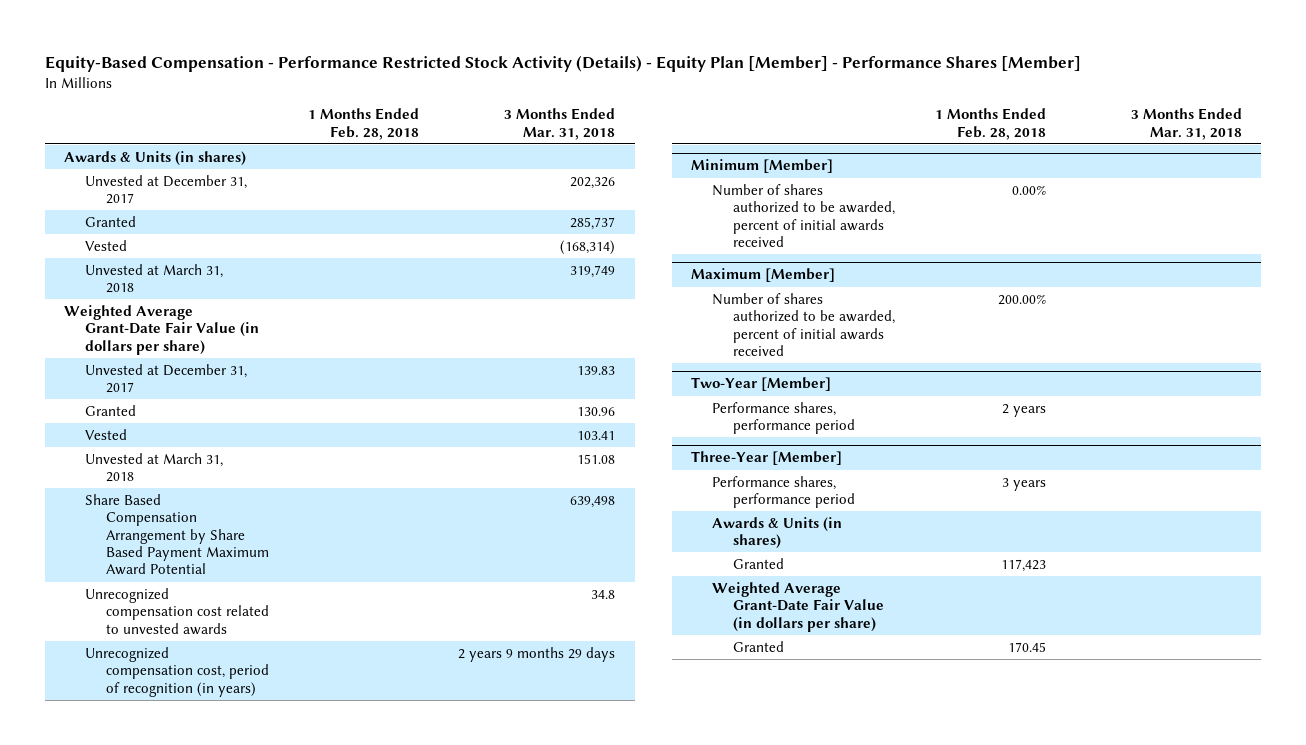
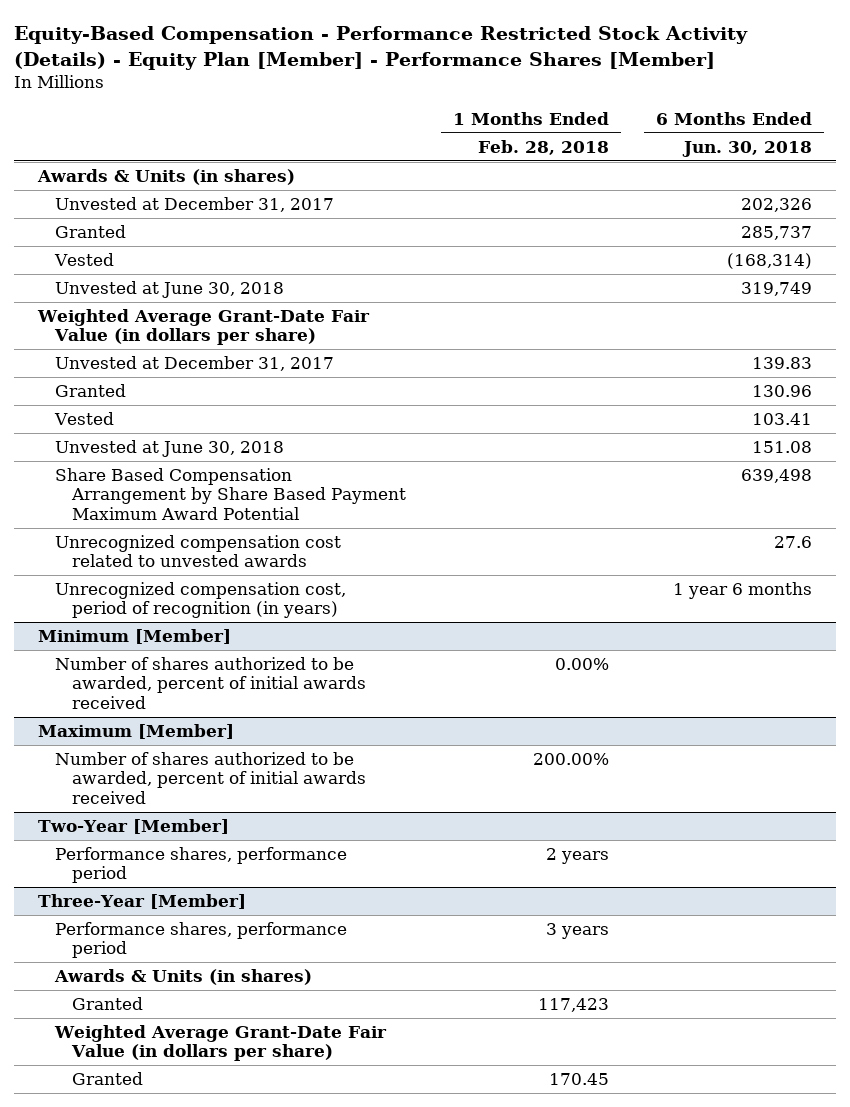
- | 1 Months Ended Feb. 28, 2018 | 3 Months Ended Mar. 31, 2018
+ | 1 Months Ended Feb. 28, 2018 | 6 Months Ended Jun. 30, 2018
- Unvested at March 31, 2018 | | 319,749
+ Unvested at June 30, 2018 | | 319,749
- Unvested at March 31, 2018 | | 151.08
+ Unvested at June 30, 2018 | | 151.08

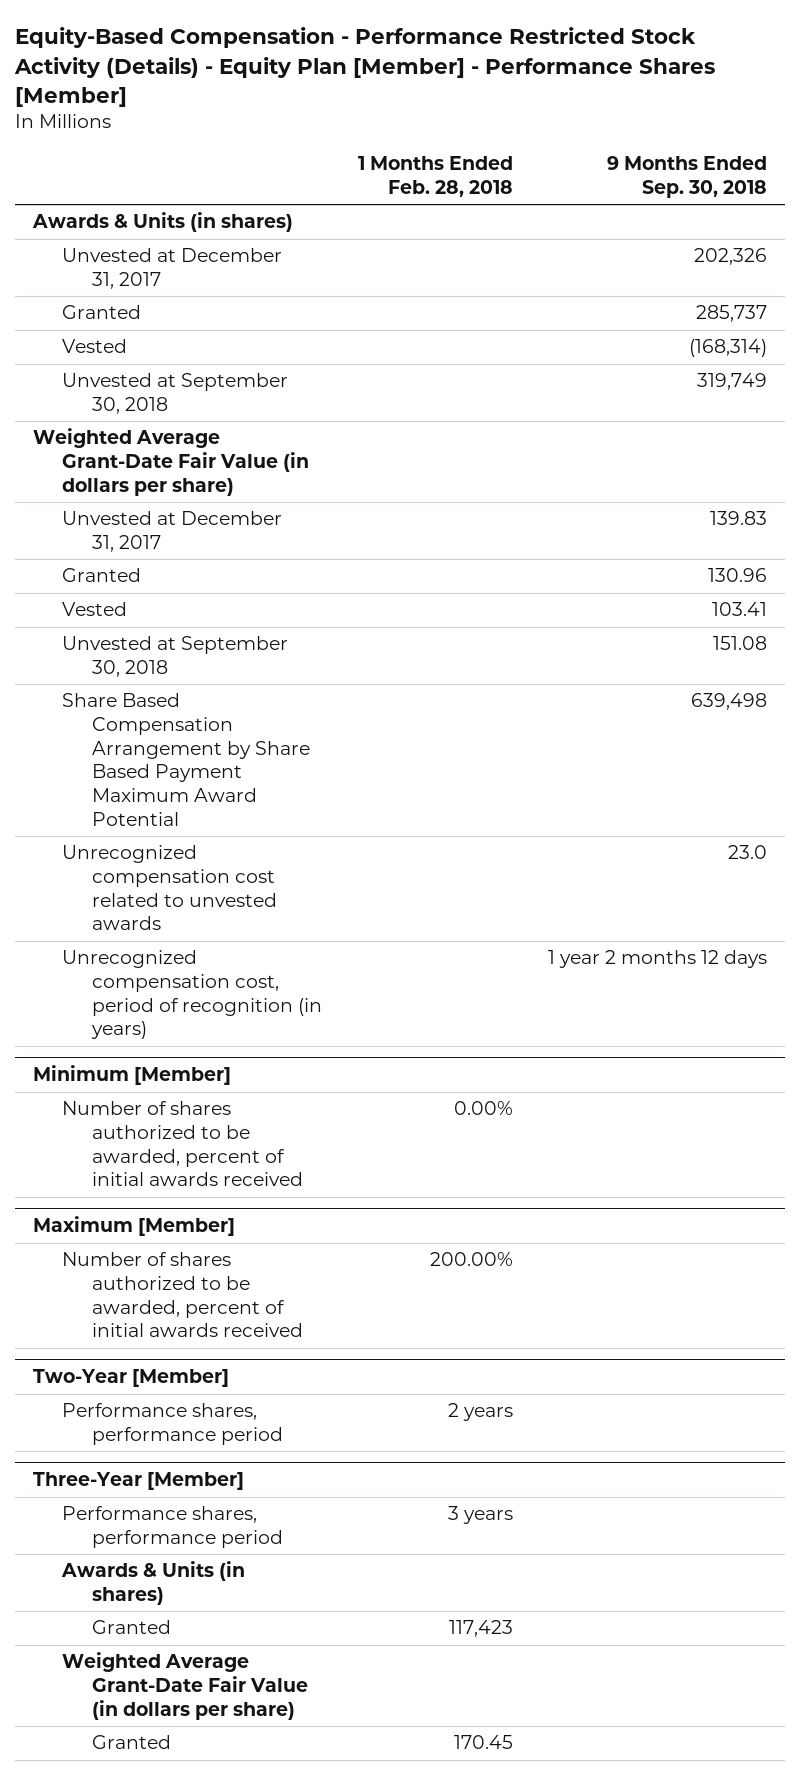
- | 1 Months Ended Feb. 28, 2018 | 6 Months Ended Jun. 30, 2018
+ | 1 Months Ended Feb. 28, 2018 | 9 Months Ended Sep. 30, 2018
- Unvested at June 30, 2018 | | 319,749
+ Unvested at September 30, 2018 | | 319,749
- Unvested at June 30, 2018 | | 151.08
+ Unvested at September 30, 2018 | | 151.08

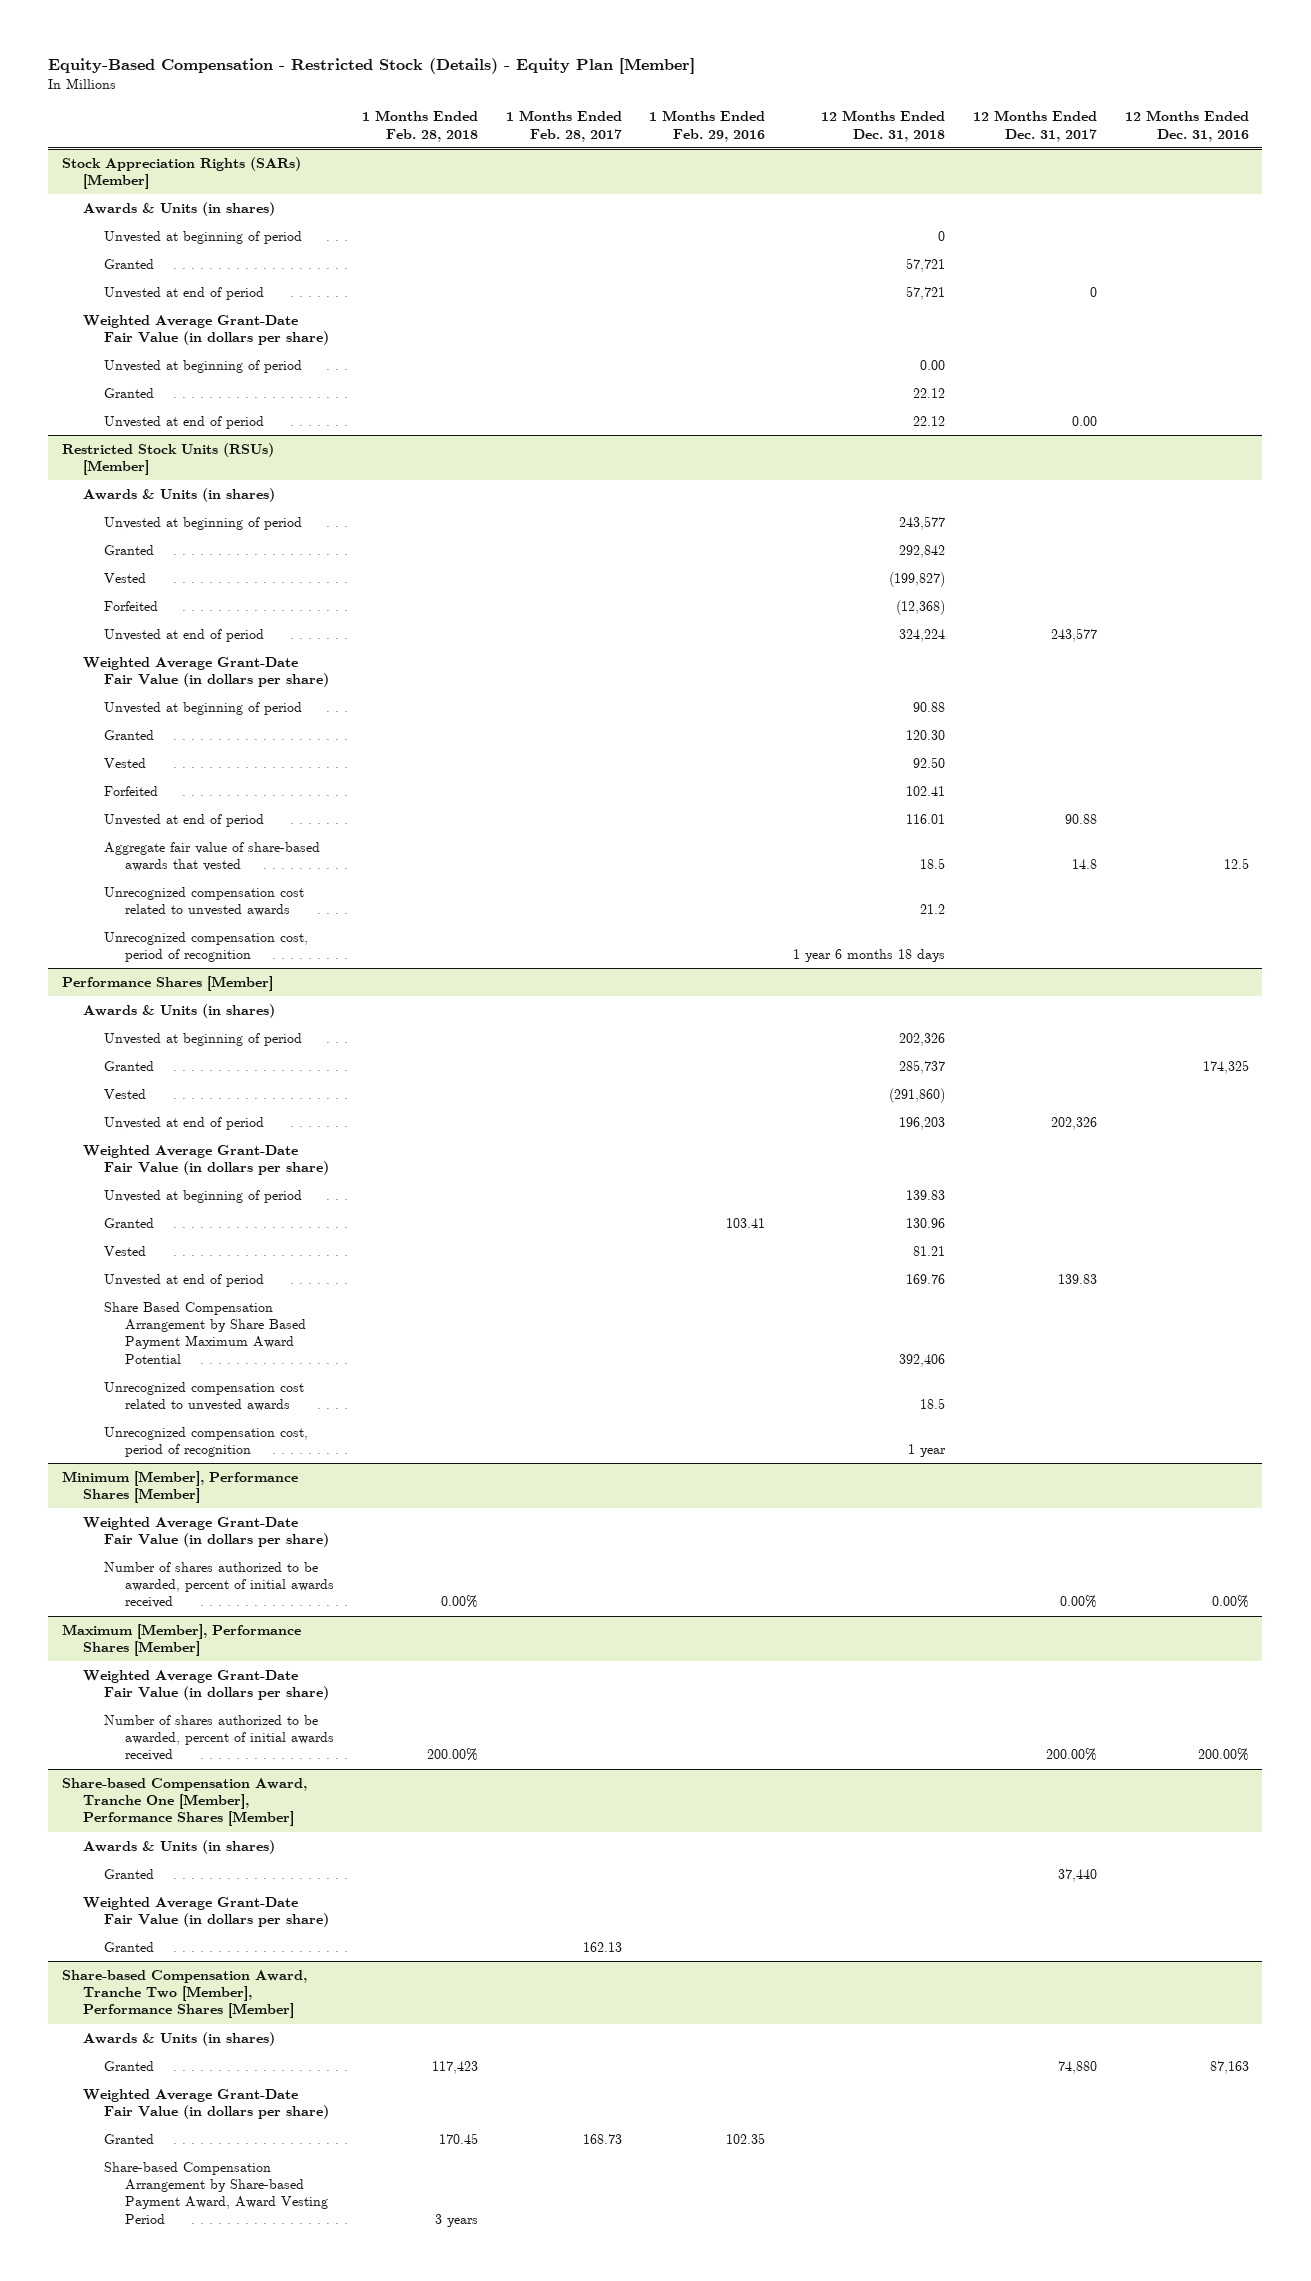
- Equity-Based Compensation - Performance Restricted Stock Activity (Details) - Equity Plan [Member] - Performance Shares [Member]
+ Equity-Based Compensation - Restricted Stock (Details) - Equity Plan [Member]
- | 1 Months Ended Feb. 28, 2018 | 9 Months Ended Sep. 30, 2018
+ | 1 Months Ended Feb. 28, 2018 | 1 Months Ended Feb. 28, 2017 | 1 Months Ended Feb. 29, 2016 | 12 Months Ended Dec. 31, 2018 | 12 Months Ended Dec. 31, 2017 | 12 Months Ended Dec. 31, 2016
- Awards & Units (in shares)
- Unvested at December 31, 2017 | | 202,326
- Granted | | 285,737
- Vested | | (168,314)
- Unvested at September 30, 2018 | | 319,749
- Weighted Average Grant-Date Fair Value (in dollars per share)
- Unvested at December 31, 2017 | | 139.83
- Granted | | 130.96
- Vested | | 103.41
- Unvested at September 30, 2018 | | 151.08
- Share Based Compensation Arrangement by Share Based Payment Maximum Award Potential | | 639,498
- Unrecognized compensation cost related to unvested awards | | 23.0
- Unrecognized compensation cost, period of recognition (in years) | | 1 year 2 months 12 days
- Minimum [Member]
+ Stock Appreciation Rights (SARs) [Member]
+ Awards & Units (in shares)
+ Unvested at beginning of period | | | | 0 | |
+ Granted | | | | 57,721 | |
+ Unvested at end of period | | | | 57,721 | 0 |
+ Weighted Average Grant-Date Fair Value (in dollars per share)
+ Unvested at beginning of period | | | | 0.00 | |
+ Granted | | | | 22.12 | |
+ Unvested at end of period | | | | 22.12 | 0.00 |
+ Restricted Stock Units (RSUs) [Member]
+ Awards & Units (in shares)
+ Unvested at beginning of period | | | | 243,577 | |
+ Granted | | | | 292,842 | |
+ Vested | | | | (199,827) | |
+ Forfeited | | | | (12,368) | |
+ Unvested at end of period | | | | 324,224 | 243,577 |
+ Weighted Average Grant-Date Fair Value (in dollars per share)
+ Unvested at beginning of period | | | | 90.88 | |
+ Granted | | | | 120.30 | |
+ Vested | | | | 92.50 | |
+ Forfeited | | | | 102.41 | |
+ Unvested at end of period | | | | 116.01 | 90.88 |
+ Aggregate fair value of share-based awards that vested | | | | 18.5 | 14.8 | 12.5
+ Unrecognized compensation cost related to unvested awards | | | | 21.2 | |
+ Unrecognized compensation cost, period of recognition | | | | 1 year 6 months 18 days | |
+ Performance Shares [Member]
+ Awards & Units (in shares)
+ Unvested at beginning of period | | | | 202,326 | |
+ Granted | | | | 285,737 | | 174,325
+ Vested | | | | (291,860) | |
+ Unvested at end of period | | | | 196,203 | 202,326 |
+ Weighted Average Grant-Date Fair Value (in dollars per share)
+ Unvested at beginning of period | | | | 139.83 | |
+ Granted | | | 103.41 | 130.96 | |
+ Vested | | | | 81.21 | |
+ Unvested at end of period | | | | 169.76 | 139.83 |
+ Share Based Compensation Arrangement by Share Based Payment Maximum Award Potential | | | | 392,406 | |
+ Unrecognized compensation cost related to unvested awards | | | | 18.5 | |
+ Unrecognized compensation cost, period of recognition | | | | 1 year | |
+ Minimum [Member], Performance Shares [Member]
+ Weighted Average Grant-Date Fair Value (in dollars per share)
- Maximum [Member]
+ Maximum [Member], Performance Shares [Member]
+ Weighted Average Grant-Date Fair Value (in dollars per share)
- Two-Year [Member]
- Performance shares, performance period | 2 years |
- Three-Year [Member]
- Performance shares, performance period | 3 years |
+ Share-based Compensation Award, Tranche One [Member], Performance Shares [Member]
+ Awards & Units (in shares)
+ Granted | | | | | 37,440 |
+ Weighted Average Grant-Date Fair Value (in dollars per share)
+ Granted | | 162.13 | | | |
+ Share-based Compensation Award, Tranche Two [Member], Performance Shares [Member]
+ Share-based Compensation Arrangement by Share-based Payment Award, Award Vesting Period | 3 years | | | | |

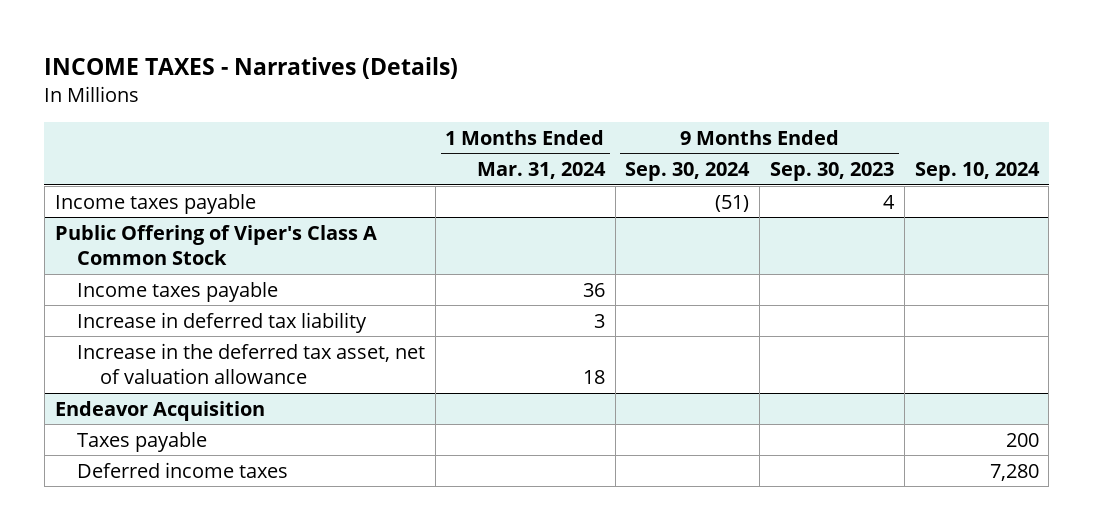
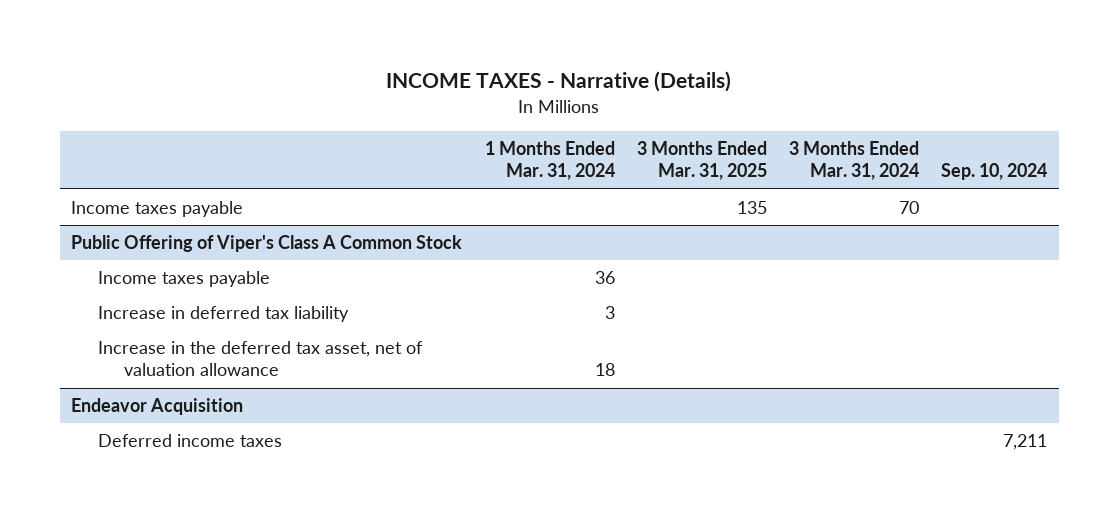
- INCOME TAXES - Narratives (Details)
+ INCOME TAXES - Narrative (Details)
- | 1 Months Ended Mar. 31, 2024 | 9 Months Ended Sep. 30, 2024 | 9 Months Ended Sep. 30, 2023 | Sep. 10, 2024
+ | 1 Months Ended Mar. 31, 2024 | 3 Months Ended Mar. 31, 2025 | 3 Months Ended Mar. 31, 2024 | Sep. 10, 2024
@ Endeavor Acquisition
- Taxes payable | | | | 200
- Deferred income taxes | | | | 7,280
+ Deferred income taxes | | | | 7,211

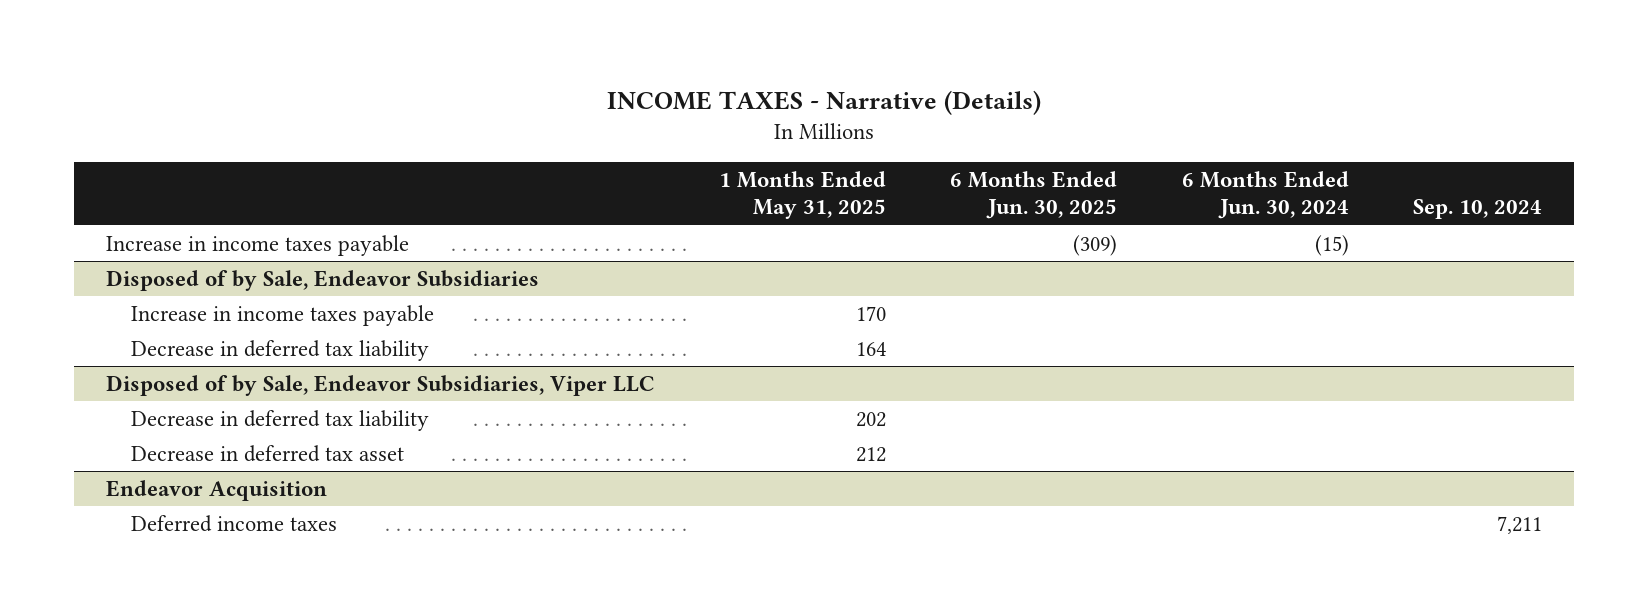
- | 1 Months Ended Mar. 31, 2024 | 3 Months Ended Mar. 31, 2025 | 3 Months Ended Mar. 31, 2024 | Sep. 10, 2024
+ | 1 Months Ended May 31, 2025 | 6 Months Ended Jun. 30, 2025 | 6 Months Ended Jun. 30, 2024 | Sep. 10, 2024
- Income taxes payable | | 135 | 70 |
- Public Offering of Viper's Class A Common Stock
- Income taxes payable | 36 | | |
- Increase in deferred tax liability | 3 | | |
- Increase in the deferred tax asset, net of valuation allowance | 18 | | |
+ Increase in income taxes payable | | (309) | (15) |
+ Disposed of by Sale, Endeavor Subsidiaries
+ Increase in income taxes payable | 170 | | |
+ Decrease in deferred tax liability | 164 | | |
+ Disposed of by Sale, Endeavor Subsidiaries, Viper LLC
+ Decrease in deferred tax liability | 202 | | |
+ Decrease in deferred tax asset | 212 | | |

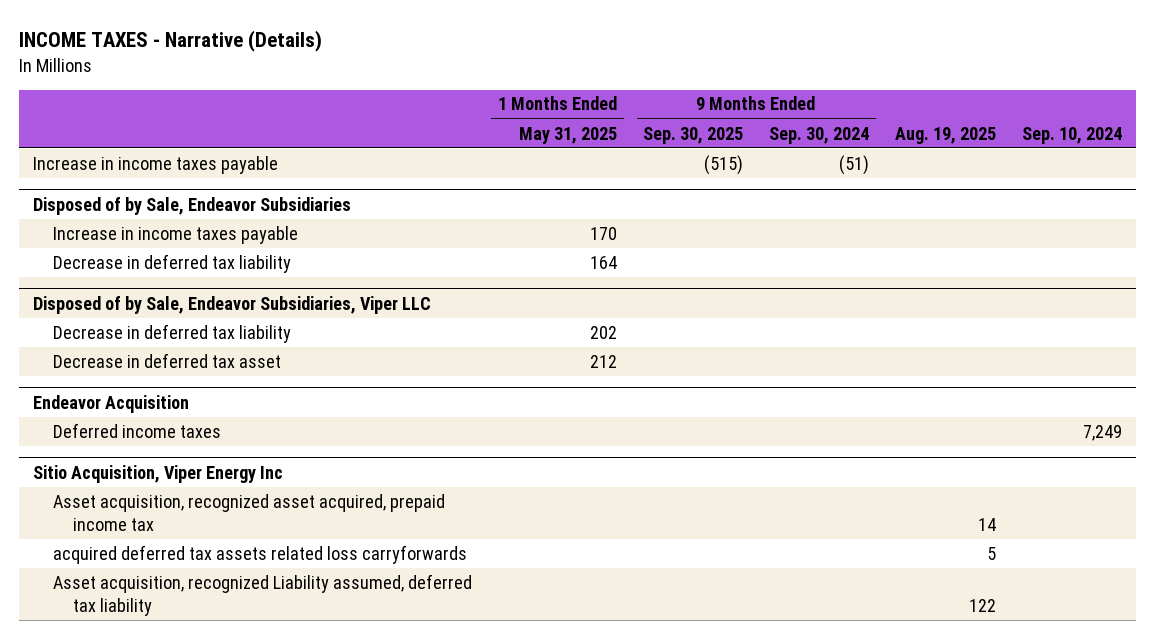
- | 1 Months Ended May 31, 2025 | 6 Months Ended Jun. 30, 2025 | 6 Months Ended Jun. 30, 2024 | Sep. 10, 2024
+ | 1 Months Ended May 31, 2025 | 9 Months Ended Sep. 30, 2025 | 9 Months Ended Sep. 30, 2024 | Aug. 19, 2025 | Sep. 10, 2024
@ Endeavor Acquisition
- Deferred income taxes | | | | 7,211
+ Deferred income taxes | | | | | 7,249
+ Sitio Acquisition, Viper Energy Inc
+ Asset acquisition, recognized asset acquired, prepaid income tax | | | | 14 |
+ acquired deferred tax assets related loss carryforwards | | | | 5 |
+ Asset acquisition, recognized Liability assumed, deferred tax liability | | | | 122 |

